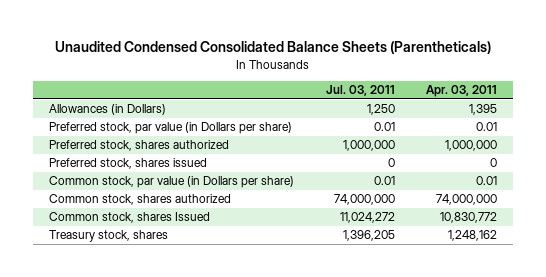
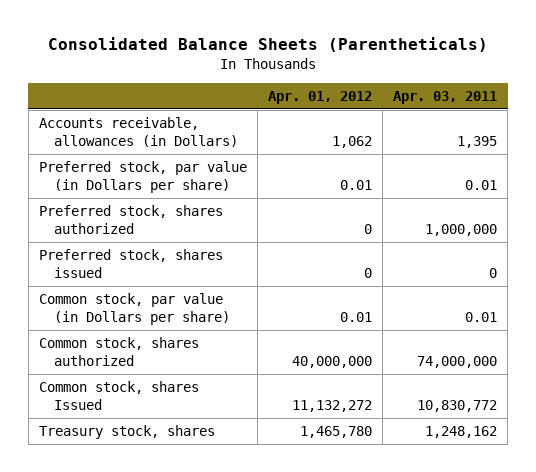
- Unaudited Condensed Consolidated Balance Sheets (Parentheticals)
+ Consolidated Balance Sheets (Parentheticals)
- | Jul. 03, 2011 | Apr. 03, 2011
+ | Apr. 01, 2012 | Apr. 03, 2011
- Allowances (in Dollars) | 1,250 | 1,395
+ Accounts receivable, allowances (in Dollars) | 1,062 | 1,395

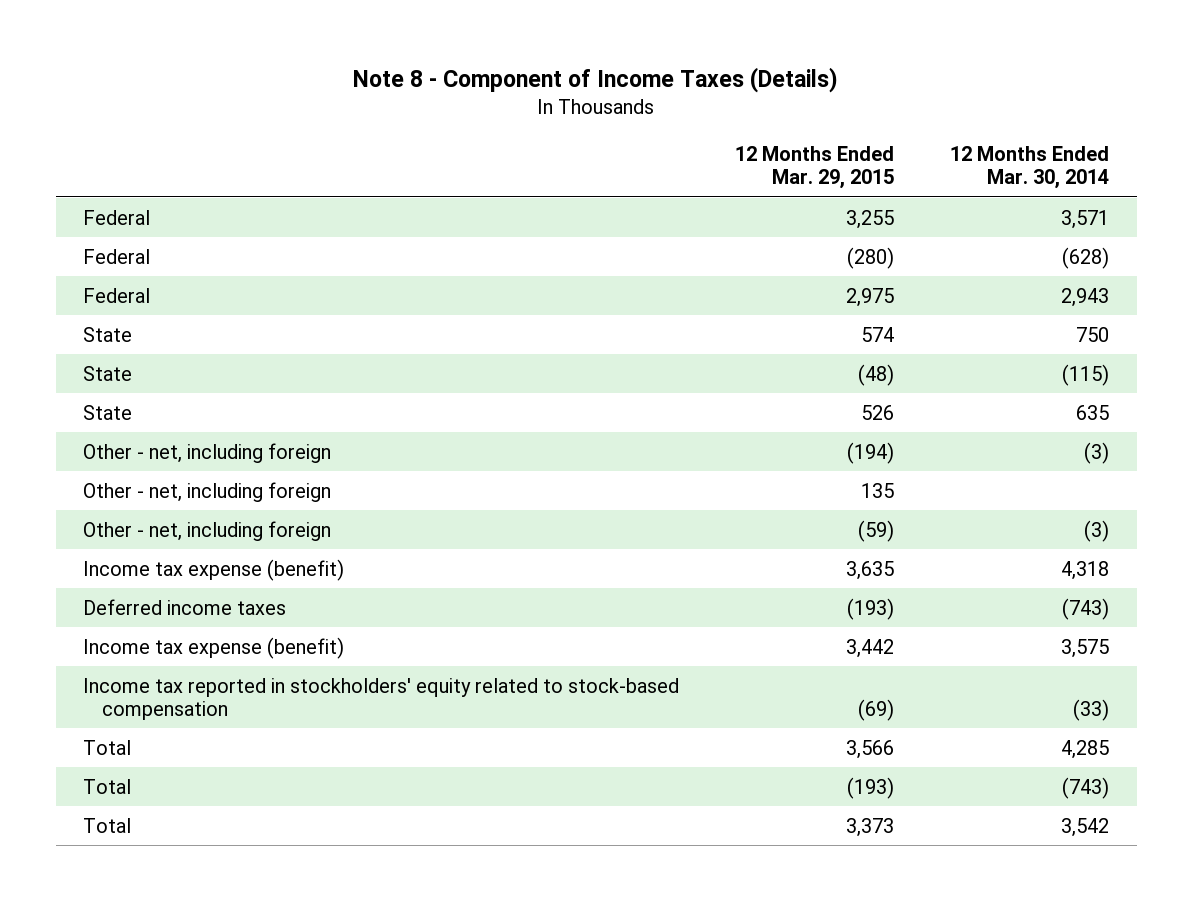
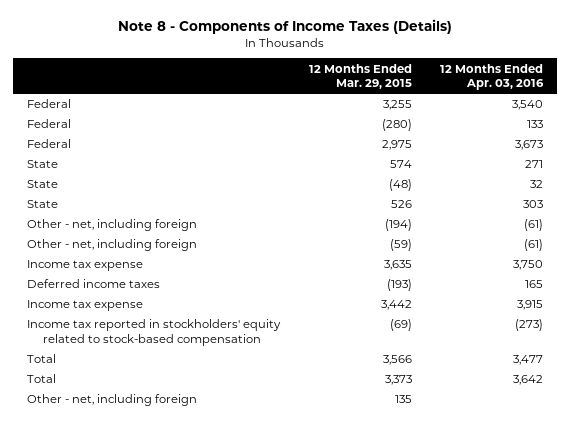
- Note 8 - Component of Income Taxes (Details)
+ Note 8 - Components of Income Taxes (Details)
- | 12 Months Ended Mar. 29, 2015 | 12 Months Ended Mar. 30, 2014
+ | 12 Months Ended Mar. 29, 2015 | 12 Months Ended Apr. 03, 2016
- Income tax expense (benefit) | 3,635 | 4,318
+ Income tax expense | 3,635 | 3,750
- Income tax expense (benefit) | 3,442 | 3,575
+ Income tax expense | 3,442 | 3,915
- Total | (193) | (743)
moved down: Other - net, including foreign | 135 |

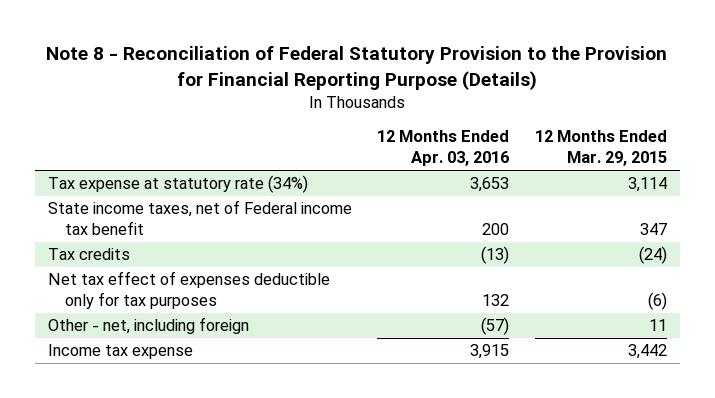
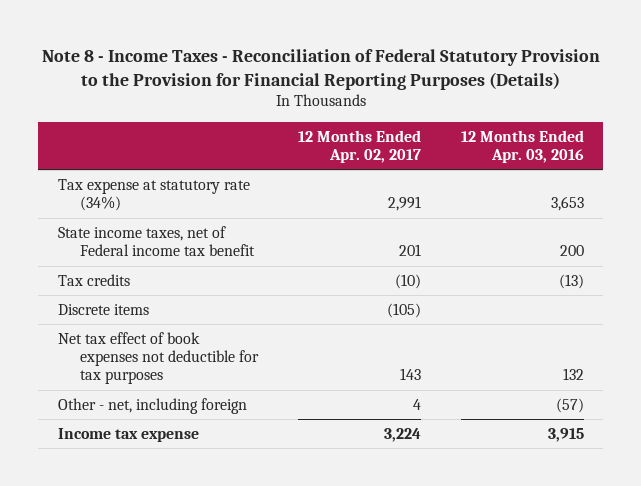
- Note 8 - Reconciliation of Federal Statutory Provision to the Provision for Financial Reporting Purpose (Details)
+ Note 8 - Income Taxes - Reconciliation of Federal Statutory Provision to the Provision for Financial Reporting Purposes (Details)
- | 12 Months Ended Apr. 03, 2016 | 12 Months Ended Mar. 29, 2015
+ | 12 Months Ended Apr. 02, 2017 | 12 Months Ended Apr. 03, 2016
- Net tax effect of expenses deductible only for tax purposes | 132 | (6)
+ Discrete items | (105) |
+ Net tax effect of book expenses not deductible for tax purposes | 143 | 132

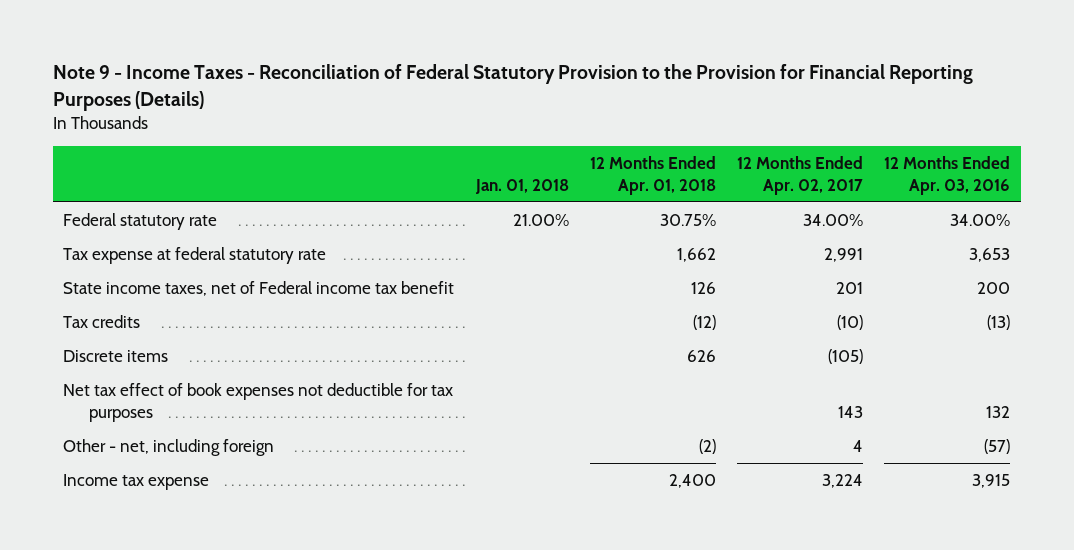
- Note 8 - Income Taxes - Reconciliation of Federal Statutory Provision to the Provision for Financial Reporting Purposes (Details)
+ Note 9 - Income Taxes - Reconciliation of Federal Statutory Provision to the Provision for Financial Reporting Purposes (Details)
- | 12 Months Ended Apr. 02, 2017 | 12 Months Ended Apr. 03, 2016
+ | Jan. 01, 2018 | 12 Months Ended Apr. 01, 2018 | 12 Months Ended Apr. 02, 2017 | 12 Months Ended Apr. 03, 2016
- Tax expense at statutory rate (34%) | 2,991 | 3,653
+ Federal statutory rate | 21.00% | 30.75% | 34.00% | 34.00%
+ Tax expense at federal statutory rate | | 1,662 | 2,991 | 3,653

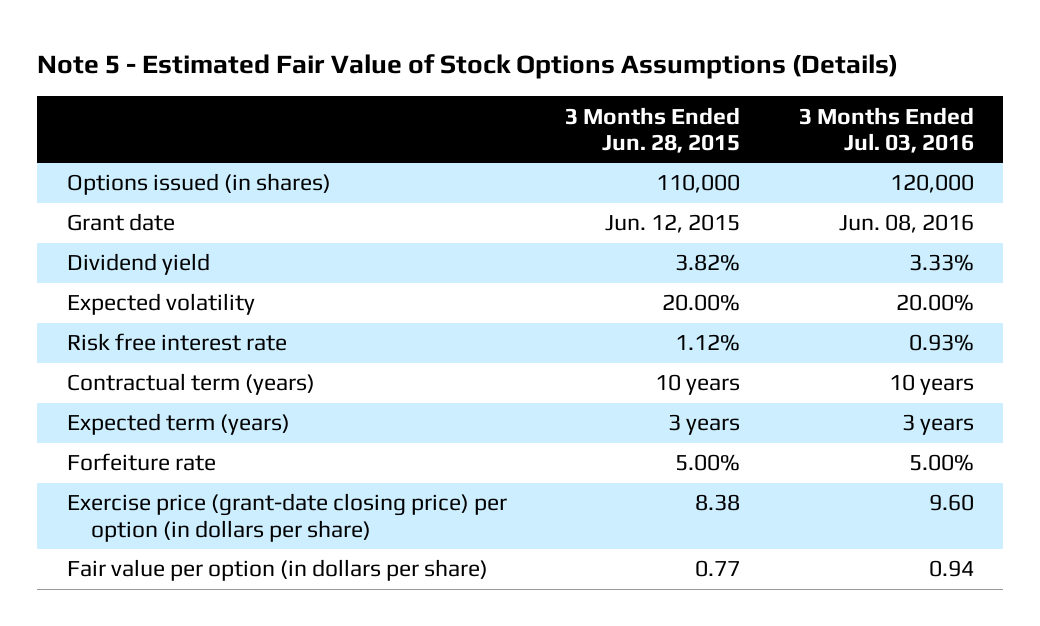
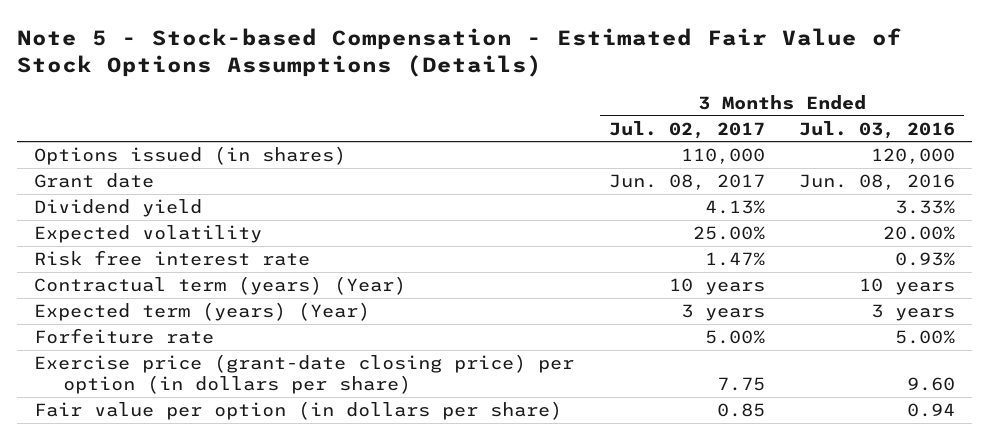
- Note 5 - Estimated Fair Value of Stock Options Assumptions (Details)
+ Note 5 - Stock-based Compensation - Estimated Fair Value of Stock Options Assumptions (Details)
- | 3 Months Ended Jun. 28, 2015 | 3 Months Ended Jul. 03, 2016
+ | 3 Months Ended Jul. 02, 2017 | 3 Months Ended Jul. 03, 2016
- Contractual term (years) | 10 years | 10 years
- Expected term (years) | 3 years | 3 years
+ Contractual term (years) (Year) | 10 years | 10 years
+ Expected term (years) (Year) | 3 years | 3 years

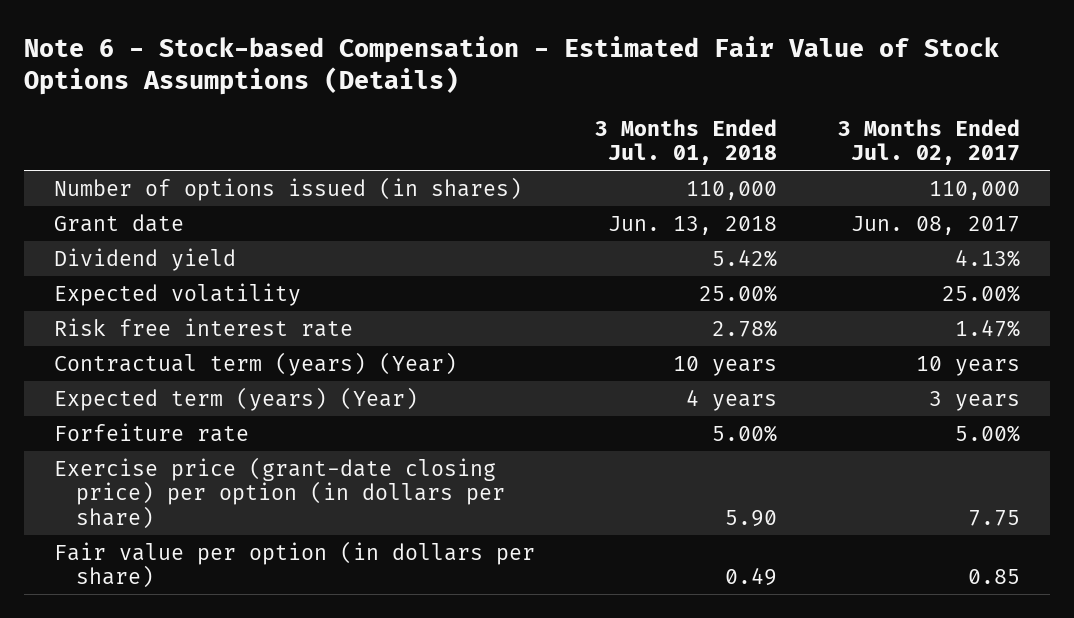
- Note 5 - Stock-based Compensation - Estimated Fair Value of Stock Options Assumptions (Details)
+ Note 6 - Stock-based Compensation - Estimated Fair Value of Stock Options Assumptions (Details)
- | 3 Months Ended Jul. 02, 2017 | 3 Months Ended Jul. 03, 2016
+ | 3 Months Ended Jul. 01, 2018 | 3 Months Ended Jul. 02, 2017
- Options issued (in shares) | 110,000 | 120,000
+ Number of options issued (in shares) | 110,000 | 110,000

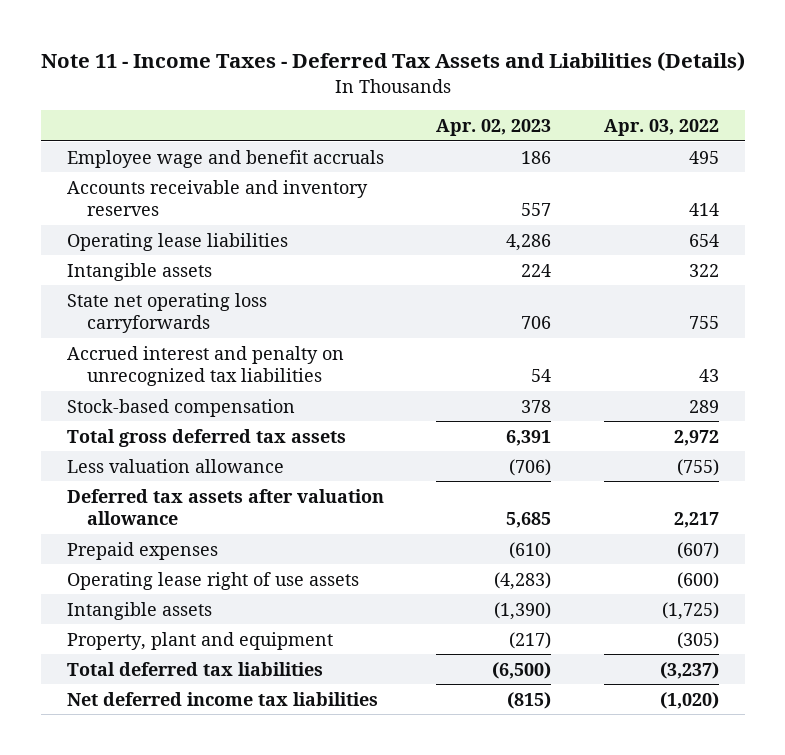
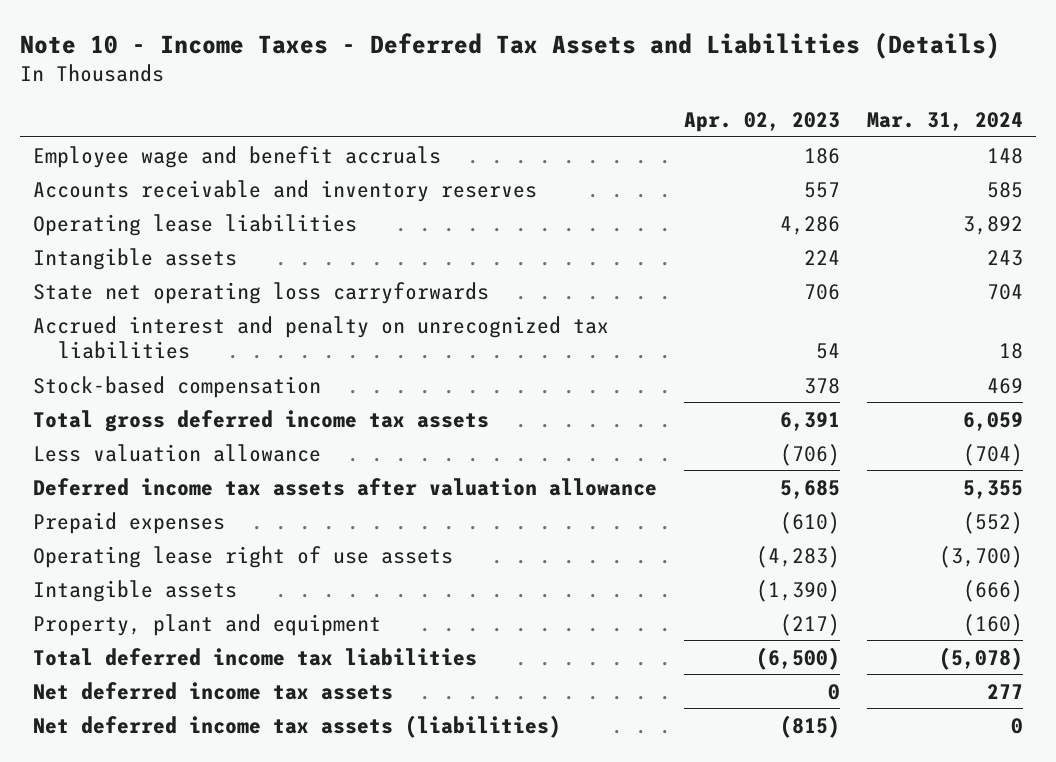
- Note 11 - Income Taxes - Deferred Tax Assets and Liabilities (Details)
+ Note 10 - Income Taxes - Deferred Tax Assets and Liabilities (Details)
- | Apr. 02, 2023 | Apr. 03, 2022
+ | Apr. 02, 2023 | Mar. 31, 2024
- Total gross deferred tax assets | 6,391 | 2,972
+ Total gross deferred income tax assets | 6,391 | 6,059
- Deferred tax assets after valuation allowance | 5,685 | 2,217
+ Deferred income tax assets after valuation allowance | 5,685 | 5,355
- Total deferred tax liabilities | (6,500) | (3,237)
- Net deferred income tax liabilities | (815) | (1,020)
+ Total deferred income tax liabilities | (6,500) | (5,078)
+ Net deferred income tax assets | 0 | 277
+ Net deferred income tax assets (liabilities) | (815) | 0

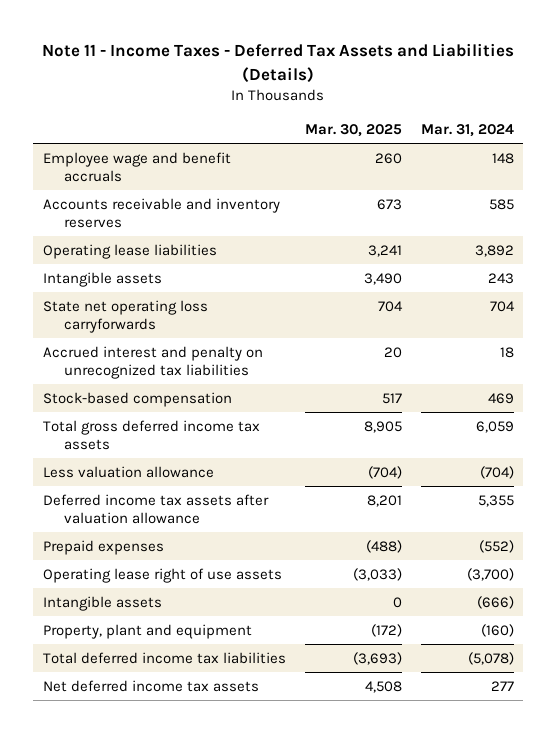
- Note 10 - Income Taxes - Deferred Tax Assets and Liabilities (Details)
+ Note 11 - Income Taxes - Deferred Tax Assets and Liabilities (Details)
- | Apr. 02, 2023 | Mar. 31, 2024
+ | Mar. 30, 2025 | Mar. 31, 2024
- Net deferred income tax assets (liabilities) | (815) | 0

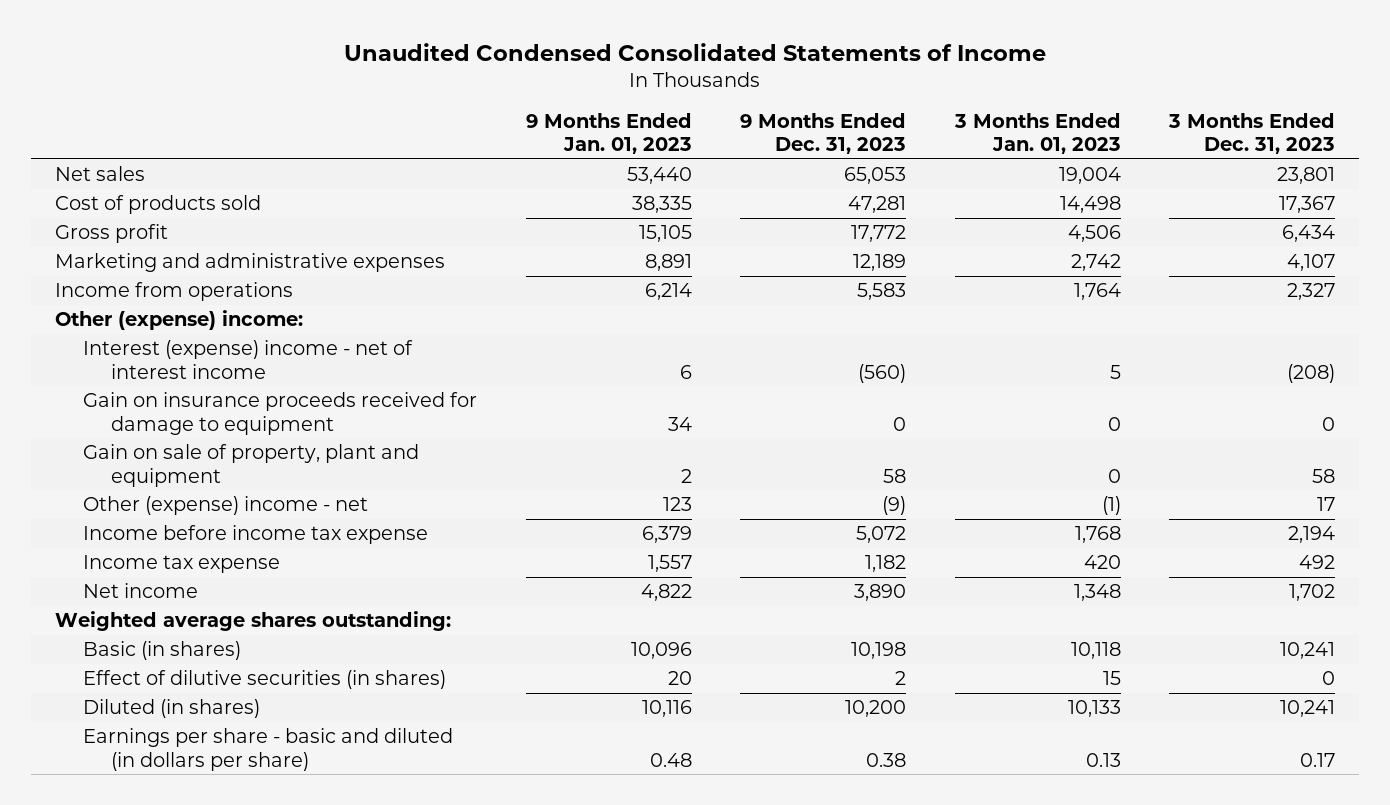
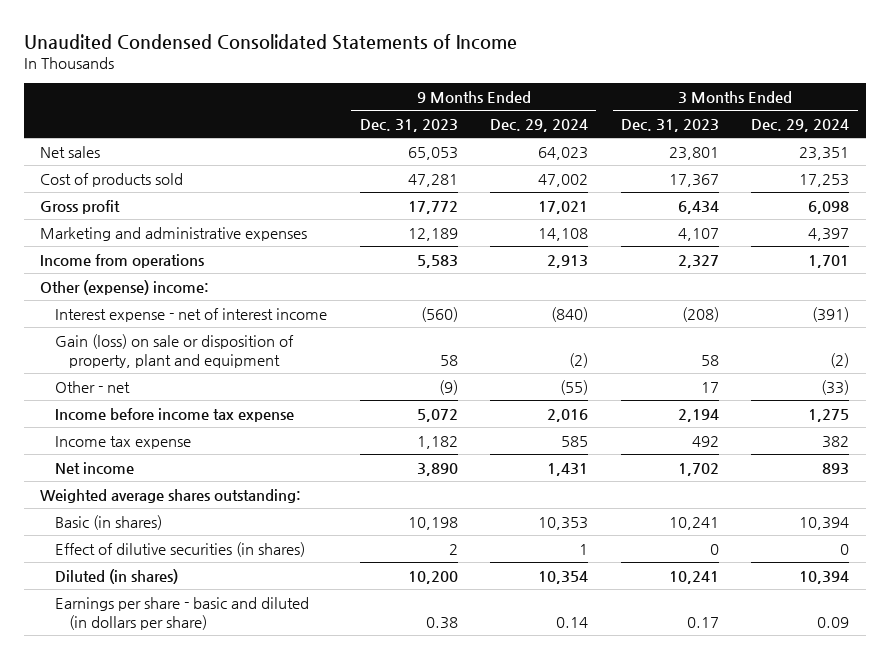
- | 9 Months Ended Jan. 01, 2023 | 9 Months Ended Dec. 31, 2023 | 3 Months Ended Jan. 01, 2023 | 3 Months Ended Dec. 31, 2023
+ | 9 Months Ended Dec. 31, 2023 | 9 Months Ended Dec. 29, 2024 | 3 Months Ended Dec. 31, 2023 | 3 Months Ended Dec. 29, 2024
- Interest (expense) income - net of interest income | 6 | (560) | 5 | (208)
- Gain on insurance proceeds received for damage to equipment | 34 | 0 | 0 | 0
- Gain on sale of property, plant and equipment | 2 | 58 | 0 | 58
- Other (expense) income - net | 123 | (9) | (1) | 17
+ Interest expense - net of interest income | (560) | (840) | (208) | (391)
+ Gain (loss) on sale or disposition of property, plant and equipment | 58 | (2) | 58 | (2)
+ Other - net | (9) | (55) | 17 | (33)

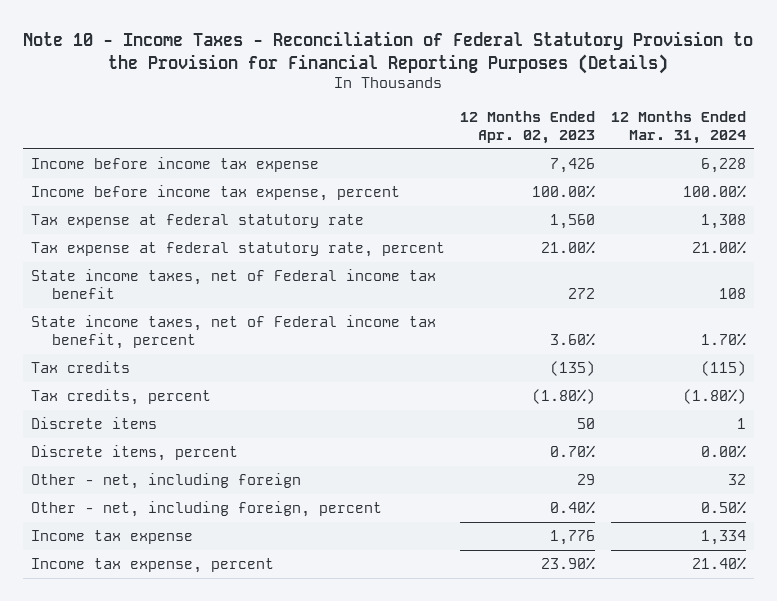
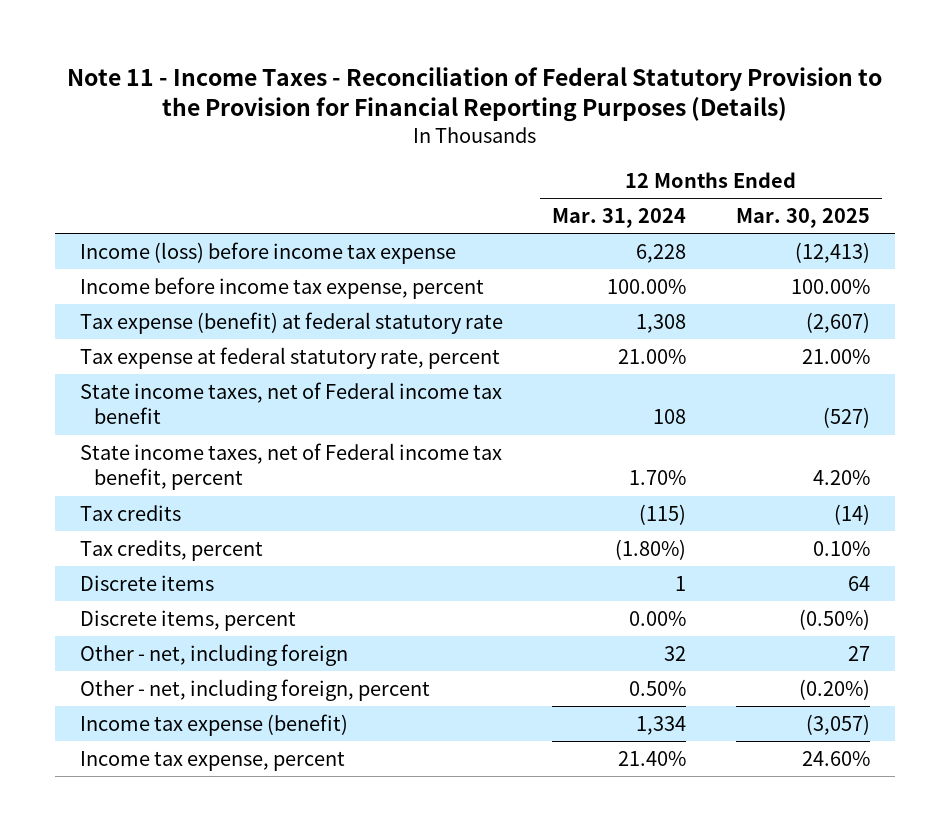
- Note 10 - Income Taxes - Reconciliation of Federal Statutory Provision to the Provision for Financial Reporting Purposes (Details)
+ Note 11 - Income Taxes - Reconciliation of Federal Statutory Provision to the Provision for Financial Reporting Purposes (Details)
- | 12 Months Ended Apr. 02, 2023 | 12 Months Ended Mar. 31, 2024
+ | 12 Months Ended Mar. 31, 2024 | 12 Months Ended Mar. 30, 2025
- Income before income tax expense | 7,426 | 6,228
+ Income (loss) before income tax expense | 6,228 | (12,413)
- Tax expense at federal statutory rate | 1,560 | 1,308
+ Tax expense (benefit) at federal statutory rate | 1,308 | (2,607)
- Income tax expense | 1,776 | 1,334
+ Income tax expense (benefit) | 1,334 | (3,057)

